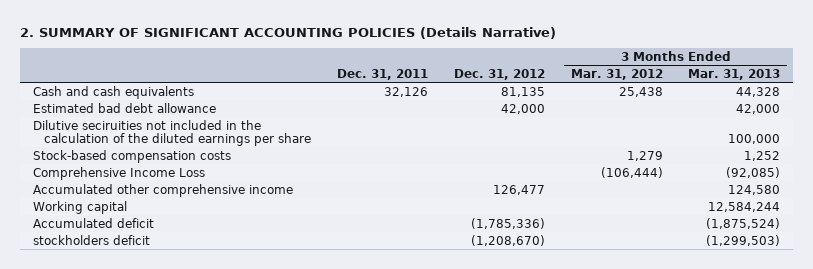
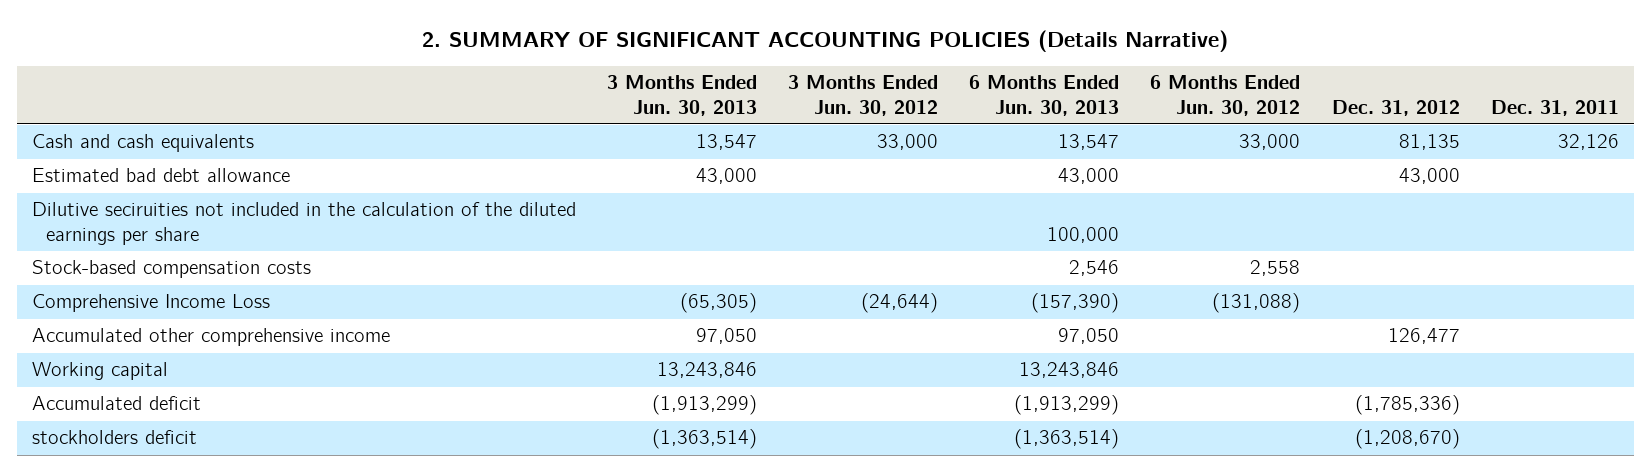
- | Dec. 31, 2011 | Dec. 31, 2012 | 3 Months Ended Mar. 31, 2012 | 3 Months Ended Mar. 31, 2013
+ | 3 Months Ended Jun. 30, 2013 | 3 Months Ended Jun. 30, 2012 | 6 Months Ended Jun. 30, 2013 | 6 Months Ended Jun. 30, 2012 | Dec. 31, 2012 | Dec. 31, 2011
- Estimated bad debt allowance | | 42,000 | | 42,000
+ Estimated bad debt allowance | 43,000 | | 43,000 | | 43,000 |

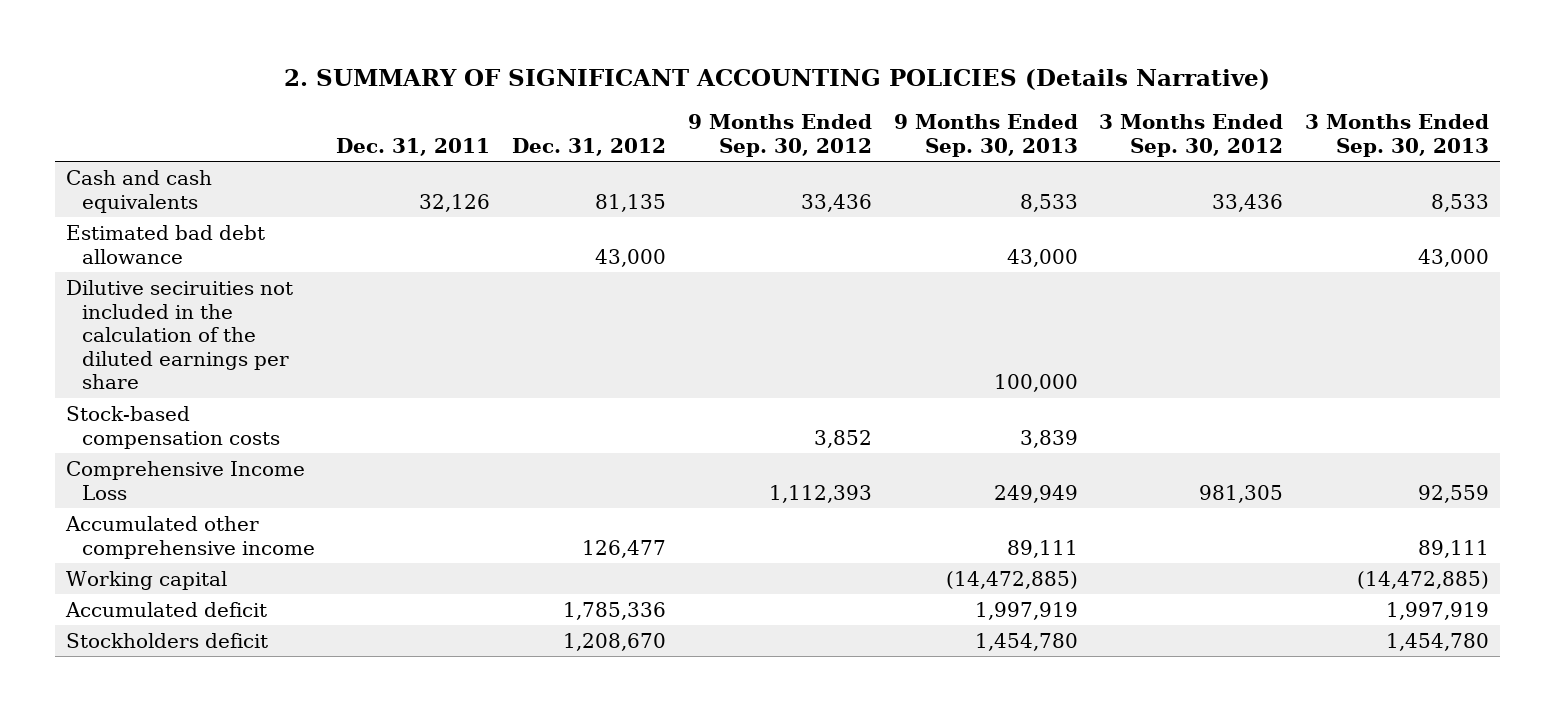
- | 3 Months Ended Jun. 30, 2013 | 3 Months Ended Jun. 30, 2012 | 6 Months Ended Jun. 30, 2013 | 6 Months Ended Jun. 30, 2012 | Dec. 31, 2012 | Dec. 31, 2011
+ | Dec. 31, 2011 | Dec. 31, 2012 | 9 Months Ended Sep. 30, 2012 | 9 Months Ended Sep. 30, 2013 | 3 Months Ended Sep. 30, 2012 | 3 Months Ended Sep. 30, 2013
- Accumulated deficit | (1,913,299) | | (1,913,299) | | (1,785,336) |
- stockholders deficit | (1,363,514) | | (1,363,514) | | (1,208,670) |
+ Accumulated deficit | | 1,785,336 | | 1,997,919 | | 1,997,919
+ Stockholders deficit | | 1,208,670 | | 1,454,780 | | 1,454,780

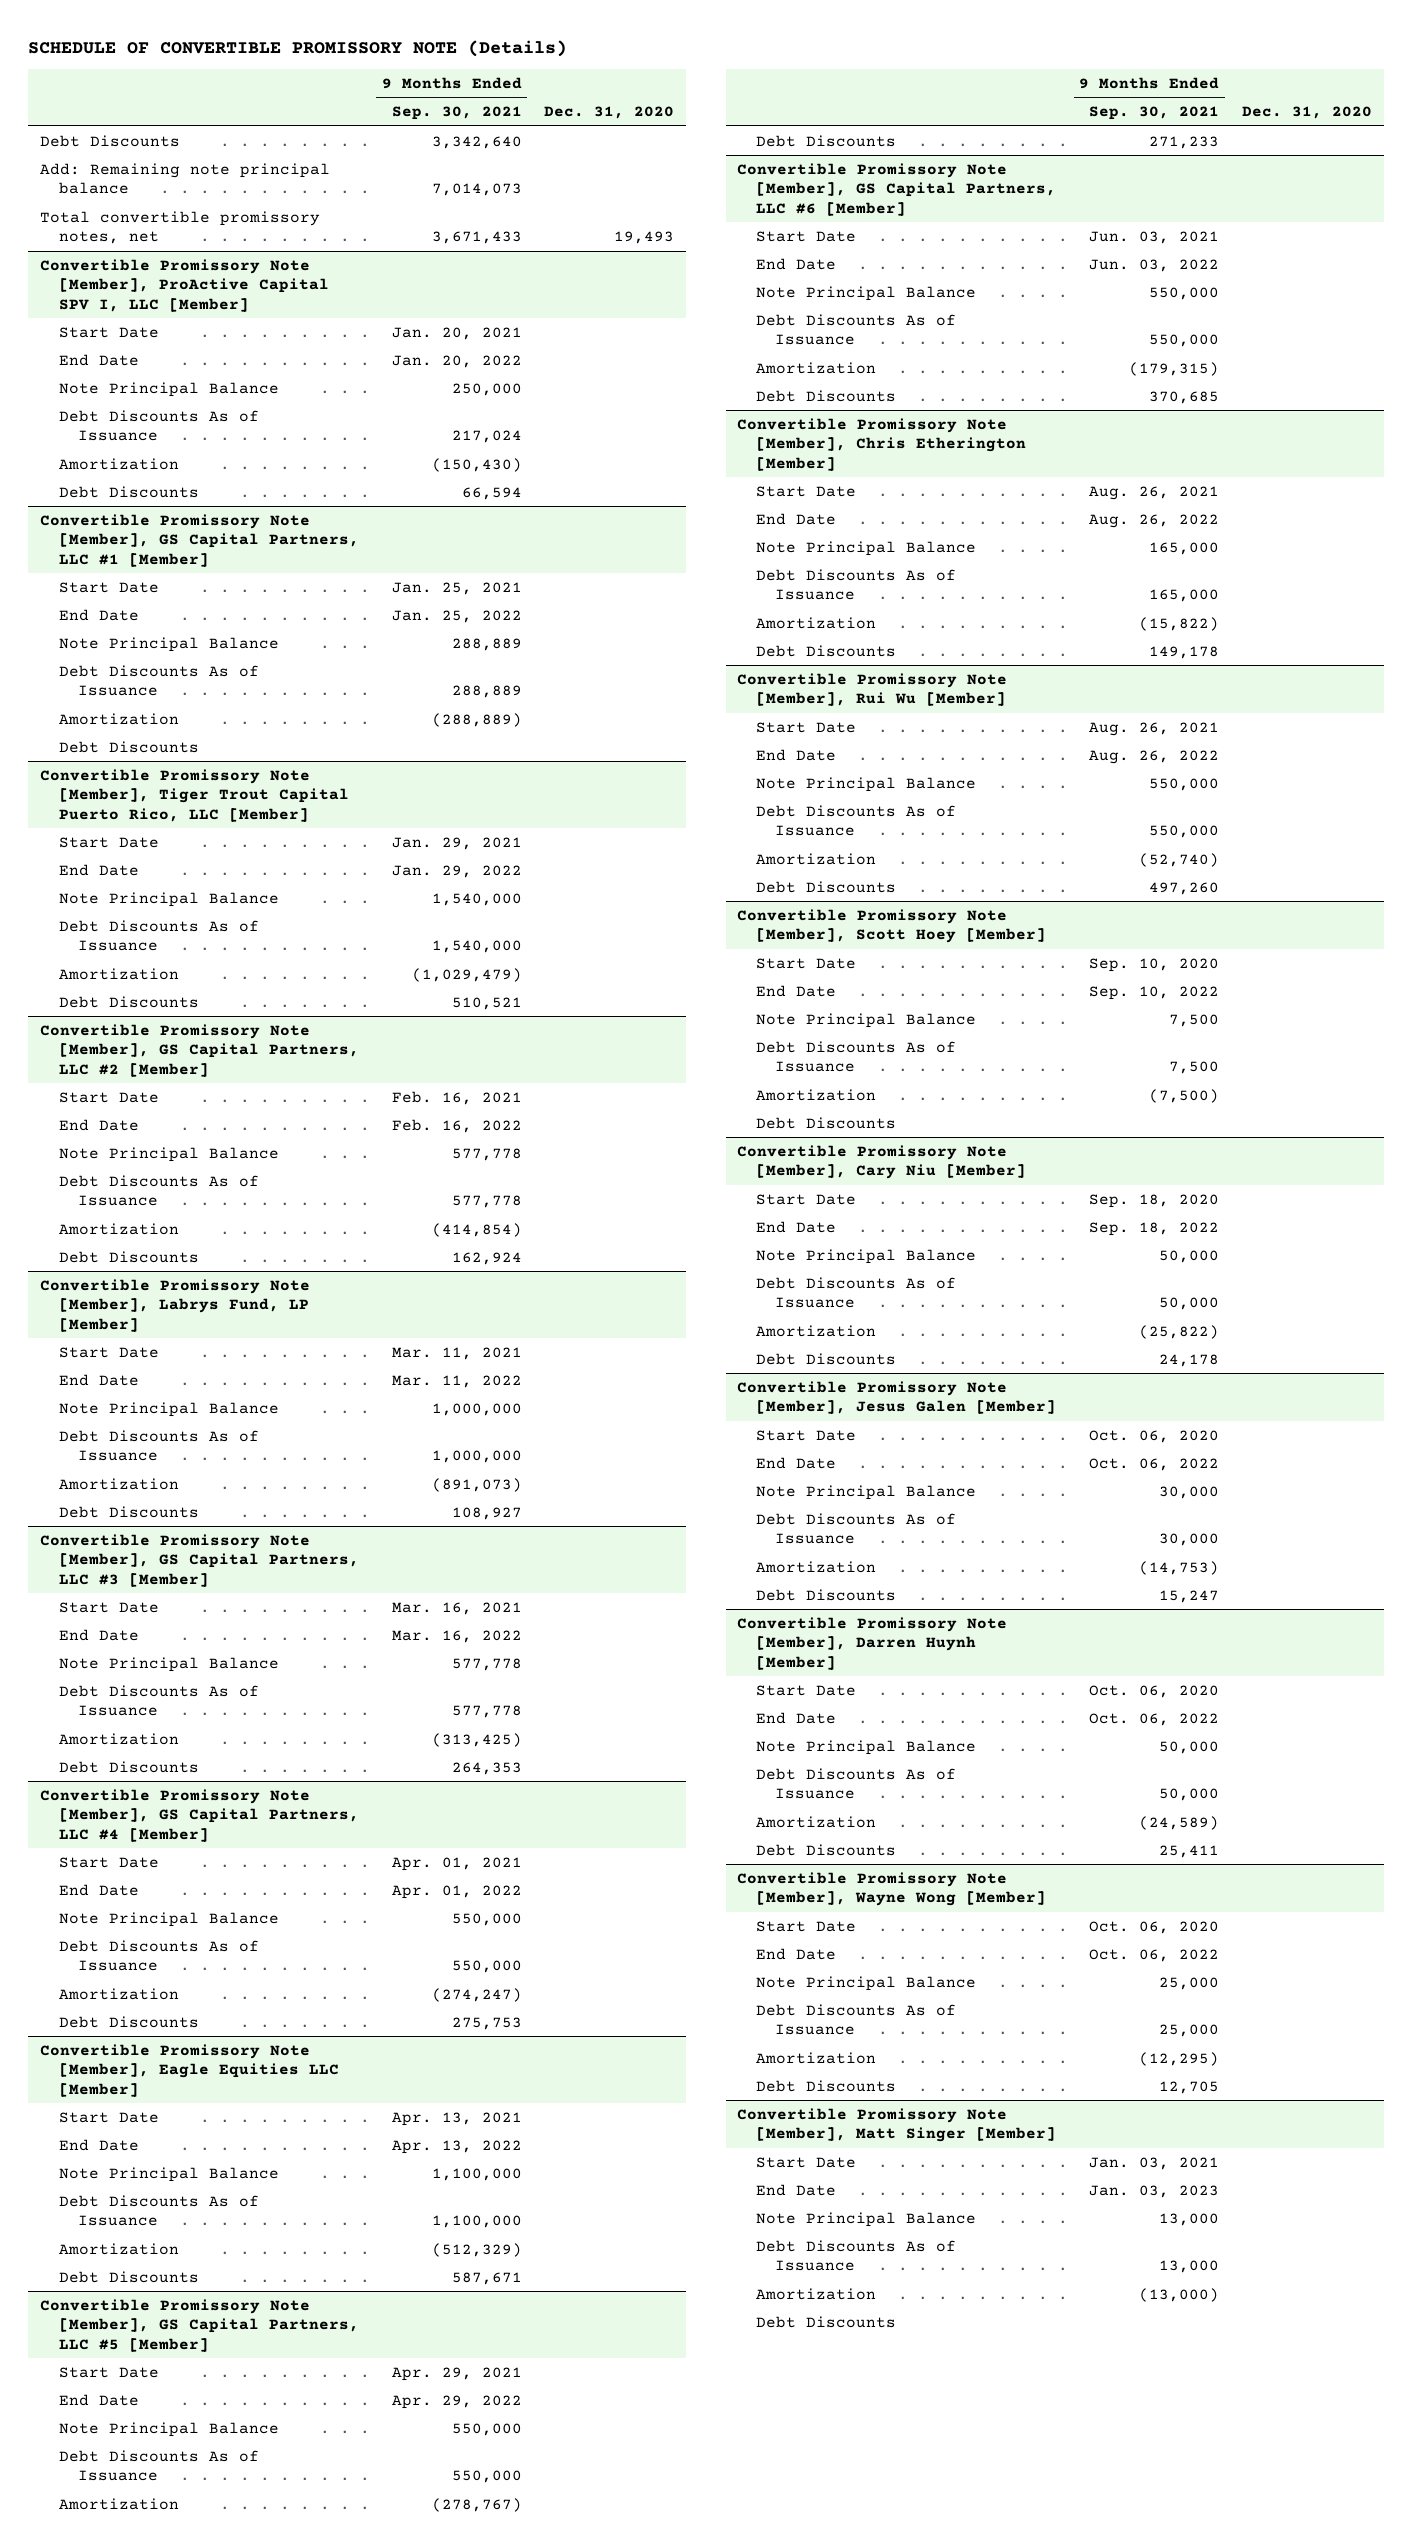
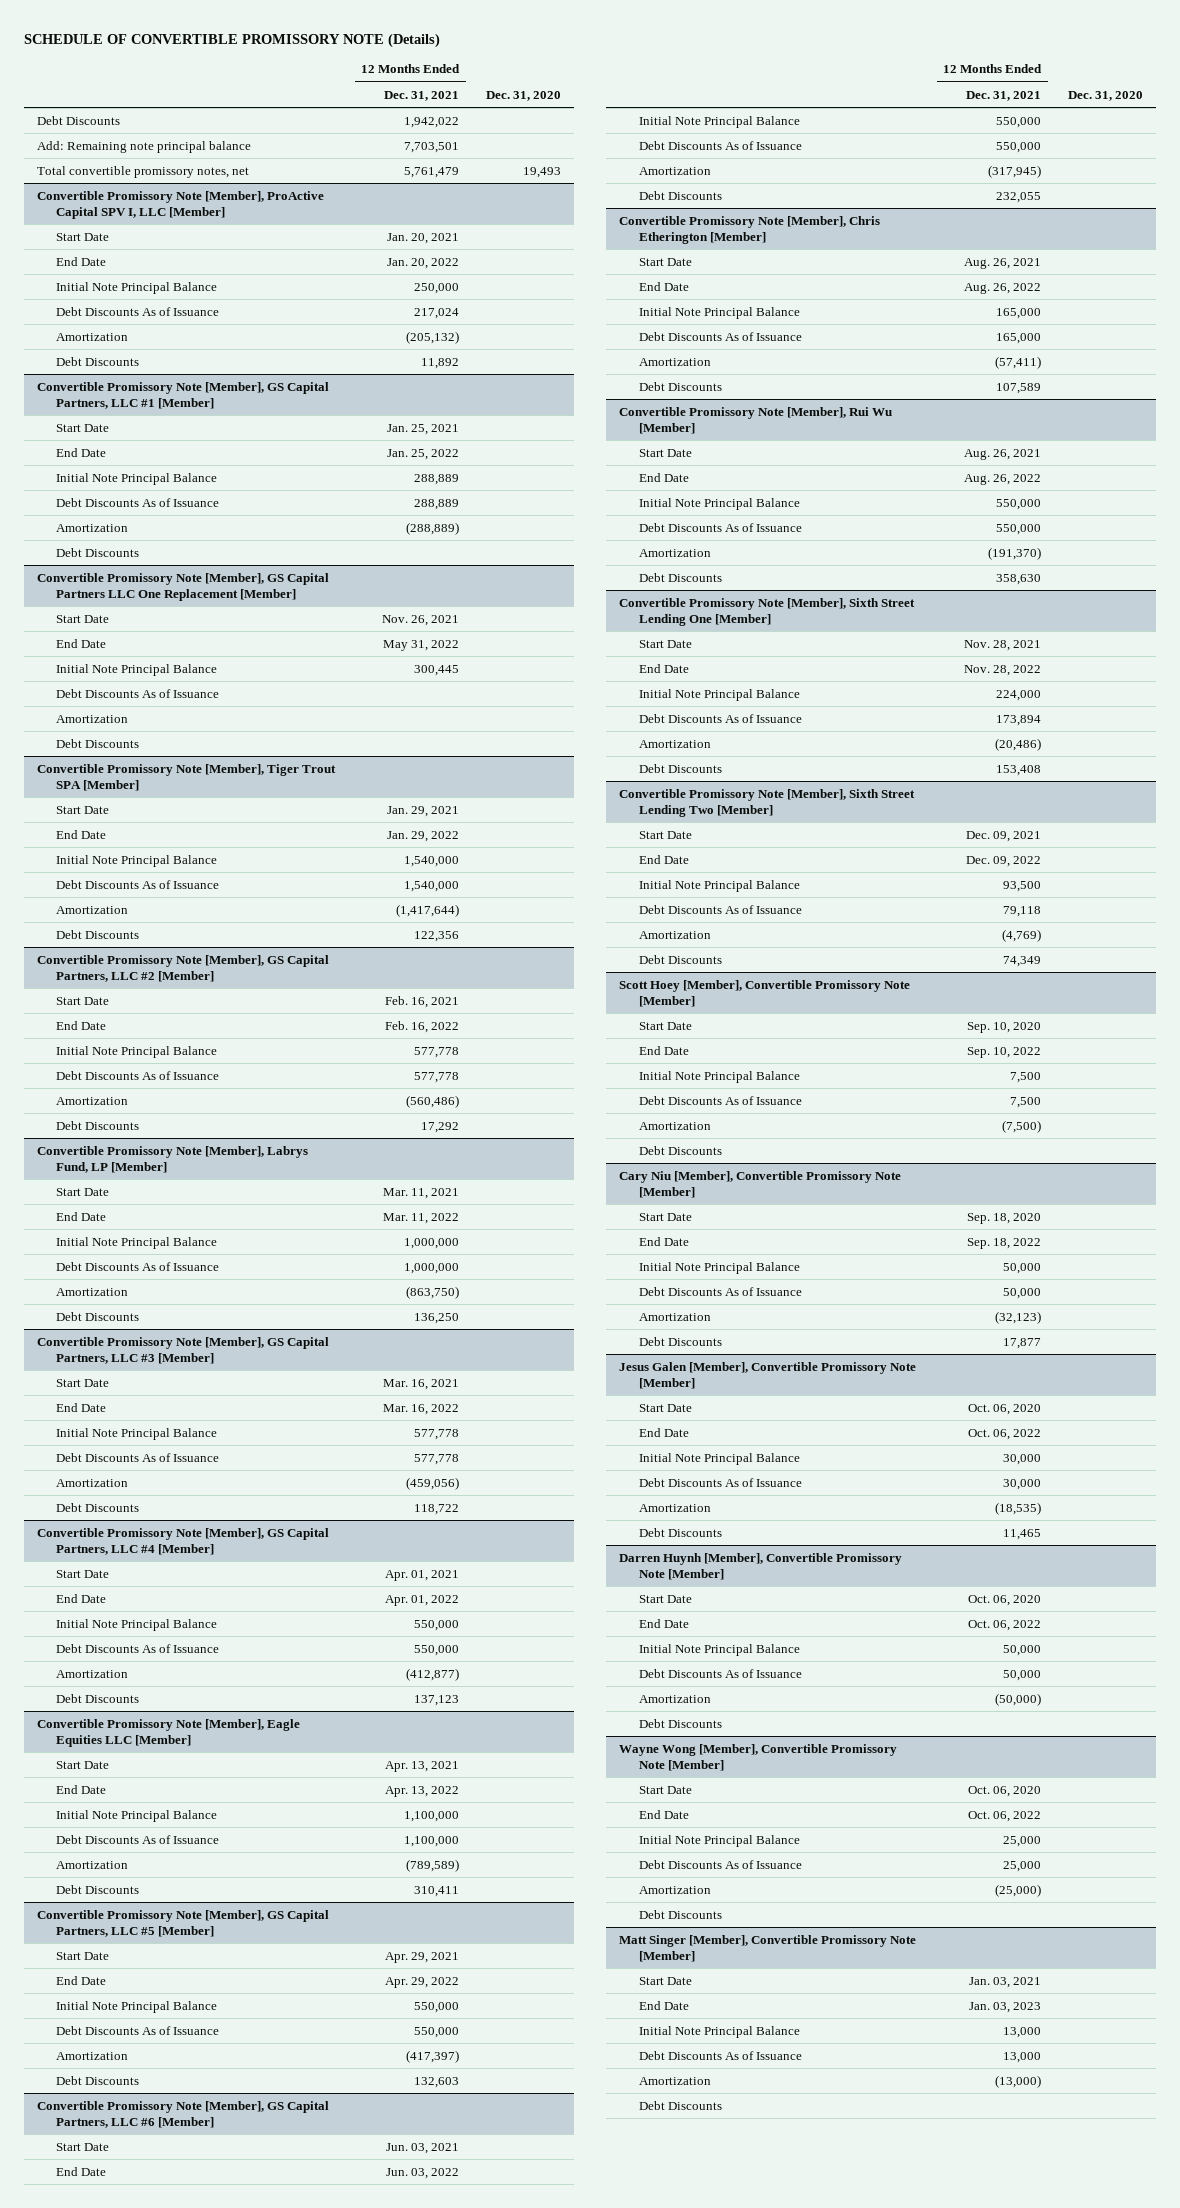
- | 9 Months Ended Sep. 30, 2021 | Dec. 31, 2020
+ | 12 Months Ended Dec. 31, 2021 | Dec. 31, 2020
@ Convertible Promissory Note [Member], ProActive Capital SPV I, LLC [Member]
- Note Principal Balance | 250,000 |
+ Initial Note Principal Balance | 250,000 |
@ Convertible Promissory Note [Member], GS Capital Partners, LLC #1 [Member]
- Note Principal Balance | 288,889 |
+ Initial Note Principal Balance | 288,889 |
- Convertible Promissory Note [Member], Tiger Trout Capital Puerto Rico, LLC [Member]
+ Convertible Promissory Note [Member], GS Capital Partners LLC One Replacement [Member]
+ Start Date | Nov. 26, 2021 |
+ End Date | May 31, 2022 |
+ Initial Note Principal Balance | 300,445 |
+ Debt Discounts As of Issuance
+ Amortization
+ Debt Discounts
+ Convertible Promissory Note [Member], Tiger Trout SPA [Member]
- Note Principal Balance | 1,540,000 |
+ Initial Note Principal Balance | 1,540,000 |
@ Convertible Promissory Note [Member], GS Capital Partners, LLC #2 [Member]
- Note Principal Balance | 577,778 |
+ Initial Note Principal Balance | 577,778 |
@ Convertible Promissory Note [Member], Labrys Fund, LP [Member]
- Note Principal Balance | 1,000,000 |
+ Initial Note Principal Balance | 1,000,000 |
@ Convertible Promissory Note [Member], GS Capital Partners, LLC #3 [Member]
- Note Principal Balance | 577,778 |
+ Initial Note Principal Balance | 577,778 |
@ Convertible Promissory Note [Member], GS Capital Partners, LLC #4 [Member]
- Note Principal Balance | 550,000 |
+ Initial Note Principal Balance | 550,000 |
@ Convertible Promissory Note [Member], Eagle Equities LLC [Member]
- Note Principal Balance | 1,100,000 |
+ Initial Note Principal Balance | 1,100,000 |
@ Convertible Promissory Note [Member], GS Capital Partners, LLC #5 [Member]
- Note Principal Balance | 550,000 |
+ Initial Note Principal Balance | 550,000 |
@ Convertible Promissory Note [Member], GS Capital Partners, LLC #6 [Member]
- Note Principal Balance | 550,000 |
+ Initial Note Principal Balance | 550,000 |
@ Convertible Promissory Note [Member], Chris Etherington [Member]
- Note Principal Balance | 165,000 |
+ Initial Note Principal Balance | 165,000 |
@ Convertible Promissory Note [Member], Rui Wu [Member]
- Note Principal Balance | 550,000 |
+ Initial Note Principal Balance | 550,000 |
- Convertible Promissory Note [Member], Scott Hoey [Member]
+ Convertible Promissory Note [Member], Sixth Street Lending One [Member]
+ Start Date | Nov. 28, 2021 |
+ End Date | Nov. 28, 2022 |
+ Initial Note Principal Balance | 224,000 |
+ Debt Discounts As of Issuance | 173,894 |
+ Amortization | (20,486) |
+ Debt Discounts | 153,408 |
+ Convertible Promissory Note [Member], Sixth Street Lending Two [Member]
+ Start Date | Dec. 09, 2021 |
+ End Date | Dec. 09, 2022 |
+ Initial Note Principal Balance | 93,500 |
+ Debt Discounts As of Issuance | 79,118 |
+ Amortization | (4,769) |
+ Debt Discounts | 74,349 |
+ Scott Hoey [Member], Convertible Promissory Note [Member]
- Note Principal Balance | 7,500 |
+ Initial Note Principal Balance | 7,500 |
- Convertible Promissory Note [Member], Cary Niu [Member]
+ Cary Niu [Member], Convertible Promissory Note [Member]
- Note Principal Balance | 50,000 |
+ Initial Note Principal Balance | 50,000 |
- Convertible Promissory Note [Member], Jesus Galen [Member]
+ Jesus Galen [Member], Convertible Promissory Note [Member]
- Note Principal Balance | 30,000 |
+ Initial Note Principal Balance | 30,000 |
- Convertible Promissory Note [Member], Darren Huynh [Member]
+ Darren Huynh [Member], Convertible Promissory Note [Member]
- Note Principal Balance | 50,000 |
+ Initial Note Principal Balance | 50,000 |
- Convertible Promissory Note [Member], Wayne Wong [Member]
+ Wayne Wong [Member], Convertible Promissory Note [Member]
- Note Principal Balance | 25,000 |
+ Initial Note Principal Balance | 25,000 |
- Convertible Promissory Note [Member], Matt Singer [Member]
+ Matt Singer [Member], Convertible Promissory Note [Member]
- Note Principal Balance | 13,000 |
+ Initial Note Principal Balance | 13,000 |

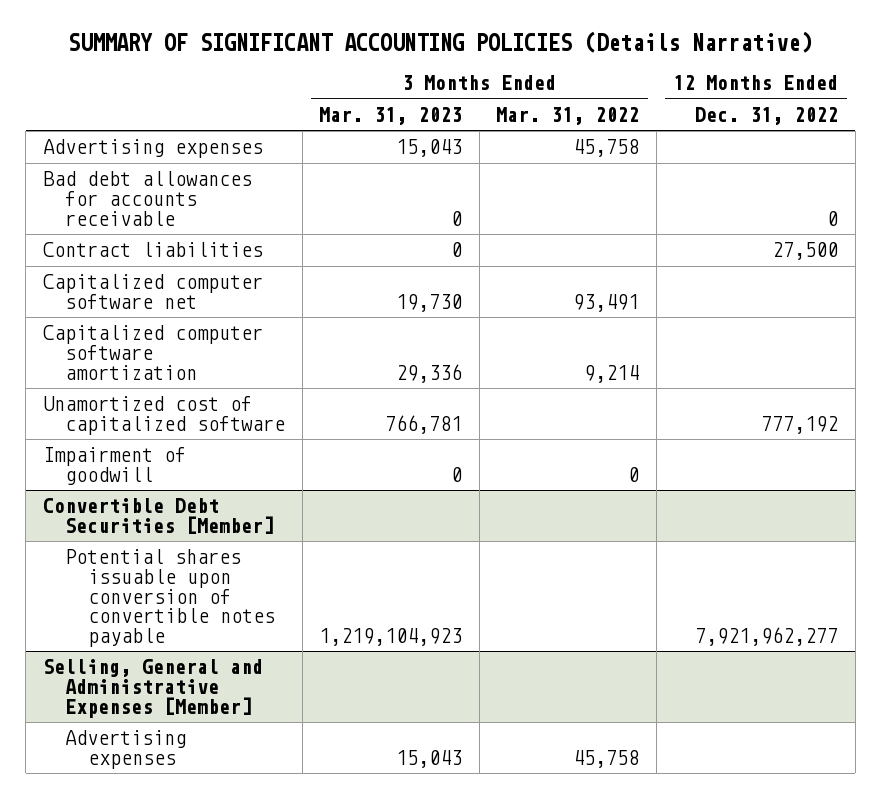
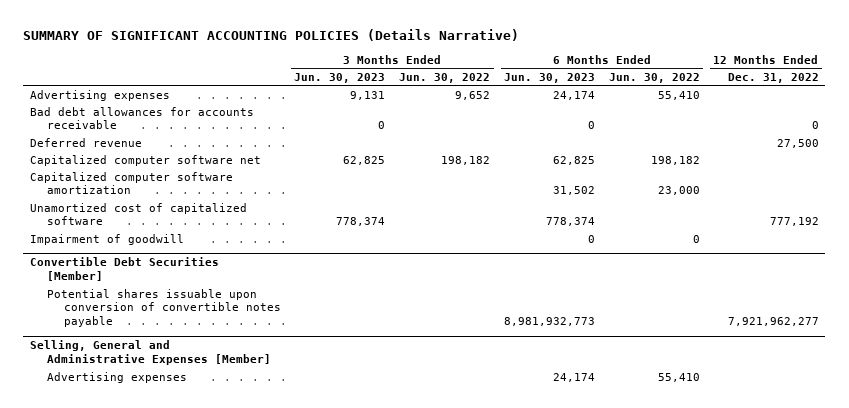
- | 3 Months Ended Mar. 31, 2023 | 3 Months Ended Mar. 31, 2022 | 12 Months Ended Dec. 31, 2022
+ | 3 Months Ended Jun. 30, 2023 | 3 Months Ended Jun. 30, 2022 | 6 Months Ended Jun. 30, 2023 | 6 Months Ended Jun. 30, 2022 | 12 Months Ended Dec. 31, 2022
- Contract liabilities | 0 | | 27,500
+ Deferred revenue | | | | | 27,500

